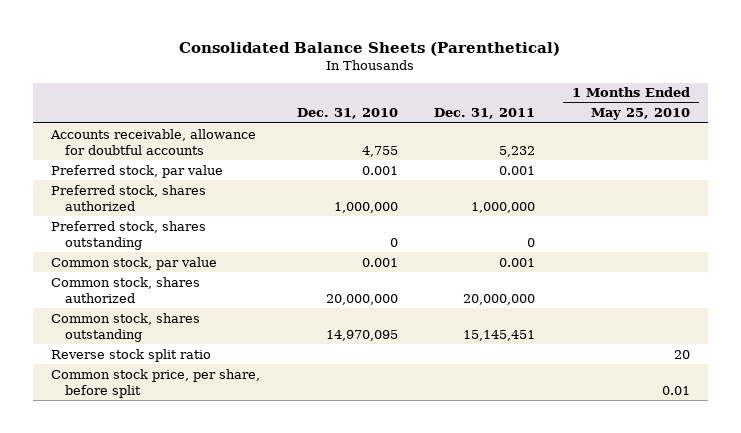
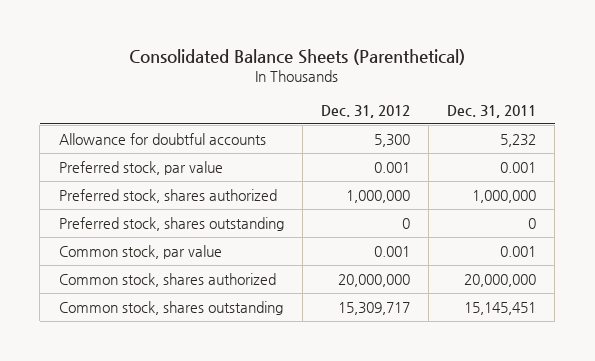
- | Dec. 31, 2010 | Dec. 31, 2011 | 1 Months Ended May 25, 2010
+ | Dec. 31, 2012 | Dec. 31, 2011
- Accounts receivable, allowance for doubtful accounts | 4,755 | 5,232 |
+ Allowance for doubtful accounts | 5,300 | 5,232
- Reverse stock split ratio | | | 20
- Common stock price, per share, before split | | | 0.01

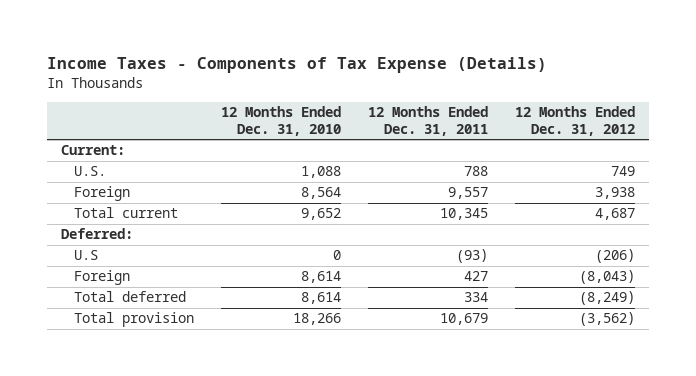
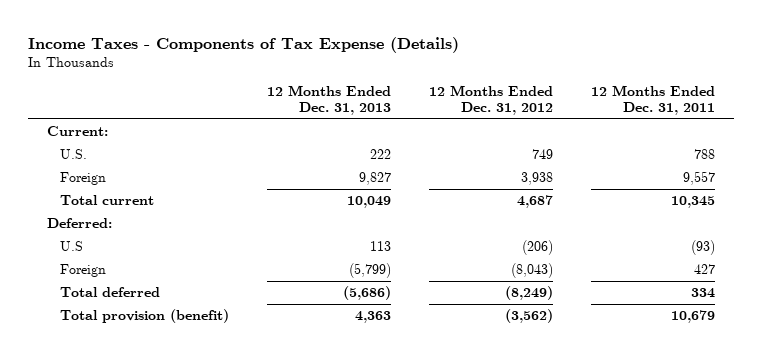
- | 12 Months Ended Dec. 31, 2010 | 12 Months Ended Dec. 31, 2011 | 12 Months Ended Dec. 31, 2012
+ | 12 Months Ended Dec. 31, 2013 | 12 Months Ended Dec. 31, 2012 | 12 Months Ended Dec. 31, 2011
- Total provision | 18,266 | 10,679 | (3,562)
+ Total provision (benefit) | 4,363 | (3,562) | 10,679

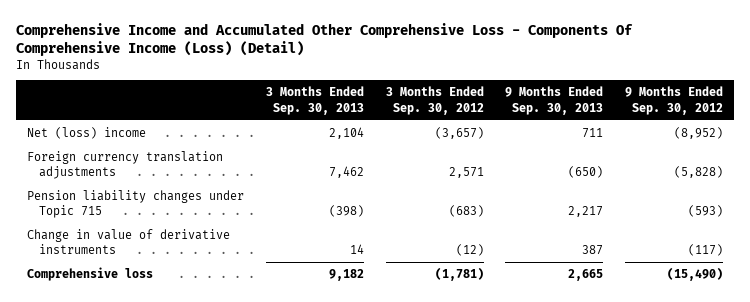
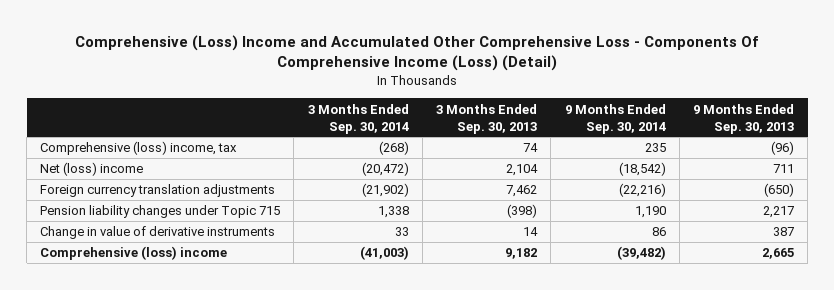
- Comprehensive Income and Accumulated Other Comprehensive Loss - Components Of Comprehensive Income (Loss) (Detail)
+ Comprehensive (Loss) Income and Accumulated Other Comprehensive Loss - Components Of Comprehensive Income (Loss) (Detail)
- | 3 Months Ended Sep. 30, 2013 | 3 Months Ended Sep. 30, 2012 | 9 Months Ended Sep. 30, 2013 | 9 Months Ended Sep. 30, 2012
+ | 3 Months Ended Sep. 30, 2014 | 3 Months Ended Sep. 30, 2013 | 9 Months Ended Sep. 30, 2014 | 9 Months Ended Sep. 30, 2013
+ Comprehensive (loss) income, tax | (268) | 74 | 235 | (96)
- Comprehensive loss | 9,182 | (1,781) | 2,665 | (15,490)
+ Comprehensive (loss) income | (41,003) | 9,182 | (39,482) | 2,665

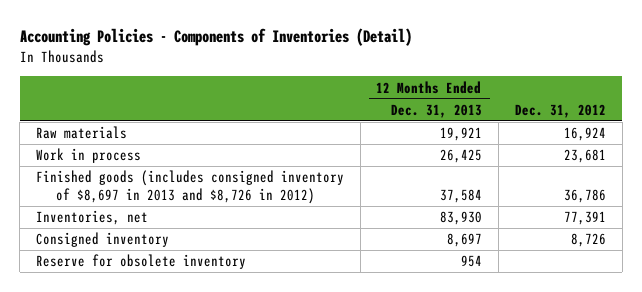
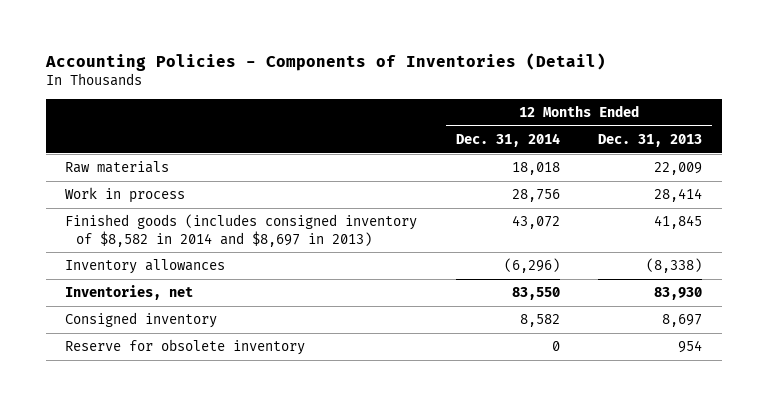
- | 12 Months Ended Dec. 31, 2013 | Dec. 31, 2012
+ | 12 Months Ended Dec. 31, 2014 | 12 Months Ended Dec. 31, 2013
- Raw materials | 19,921 | 16,924
- Work in process | 26,425 | 23,681
- Finished goods (includes consigned inventory of $8,697 in 2013 and $8,726 in 2012) | 37,584 | 36,786
+ Raw materials | 18,018 | 22,009
+ Work in process | 28,756 | 28,414
+ Finished goods (includes consigned inventory of $8,582 in 2014 and $8,697 in 2013) | 43,072 | 41,845
+ Inventory allowances | (6,296) | (8,338)

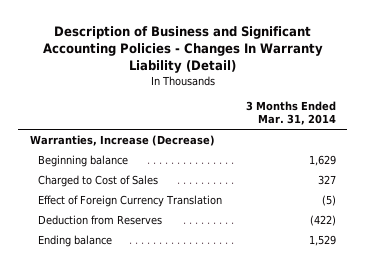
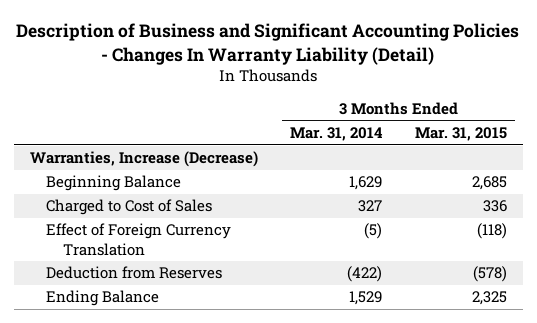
- | 3 Months Ended Mar. 31, 2014
+ | 3 Months Ended Mar. 31, 2014 | 3 Months Ended Mar. 31, 2015
- Beginning balance | 1,629
+ Beginning Balance | 1,629 | 2,685
- Ending balance | 1,529
+ Ending Balance | 1,529 | 2,325

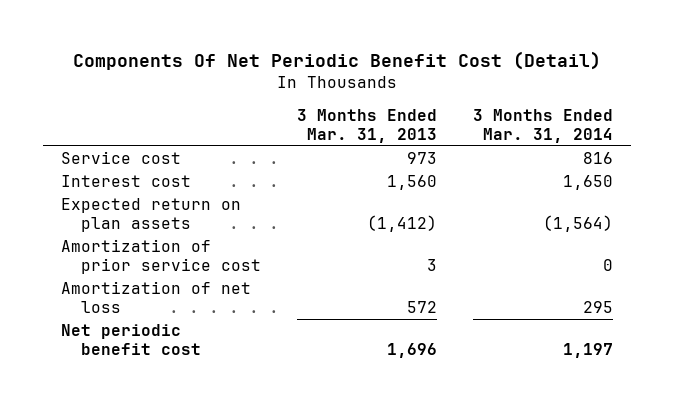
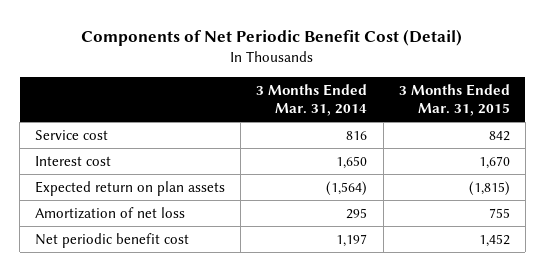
- Components Of Net Periodic Benefit Cost (Detail)
+ Components of Net Periodic Benefit Cost (Detail)
- | 3 Months Ended Mar. 31, 2013 | 3 Months Ended Mar. 31, 2014
+ | 3 Months Ended Mar. 31, 2014 | 3 Months Ended Mar. 31, 2015
- Amortization of prior service cost | 3 | 0

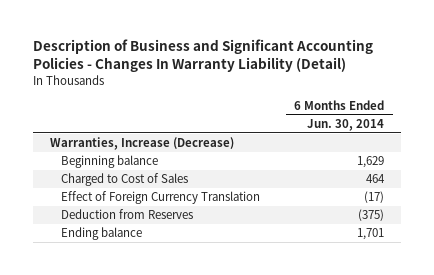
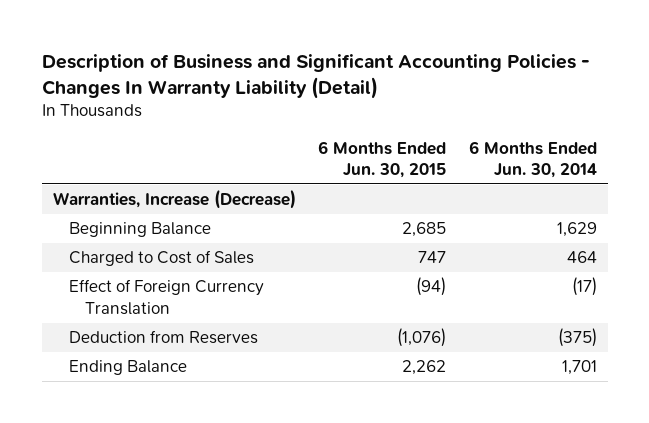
- | 6 Months Ended Jun. 30, 2014
+ | 6 Months Ended Jun. 30, 2015 | 6 Months Ended Jun. 30, 2014
- Beginning balance | 1,629
+ Beginning Balance | 2,685 | 1,629
- Ending balance | 1,701
+ Ending Balance | 2,262 | 1,701

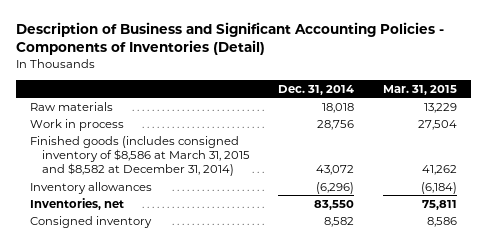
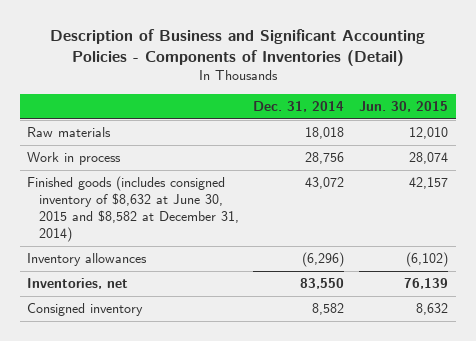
- | Dec. 31, 2014 | Mar. 31, 2015
+ | Dec. 31, 2014 | Jun. 30, 2015
- Finished goods (includes consigned inventory of $8,586 at March 31, 2015 and $8,582 at December 31, 2014) | 43,072 | 41,262
+ Finished goods (includes consigned inventory of $8,632 at June 30, 2015 and $8,582 at December 31, 2014) | 43,072 | 42,157

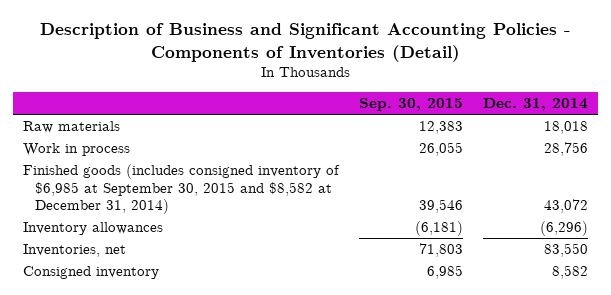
- | Dec. 31, 2014 | Jun. 30, 2015
+ | Sep. 30, 2015 | Dec. 31, 2014
- Finished goods (includes consigned inventory of $8,632 at June 30, 2015 and $8,582 at December 31, 2014) | 43,072 | 42,157
+ Finished goods (includes consigned inventory of $6,985 at September 30, 2015 and $8,582 at December 31, 2014) | 39,546 | 43,072

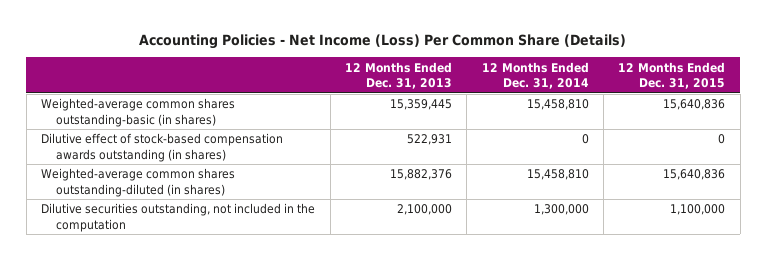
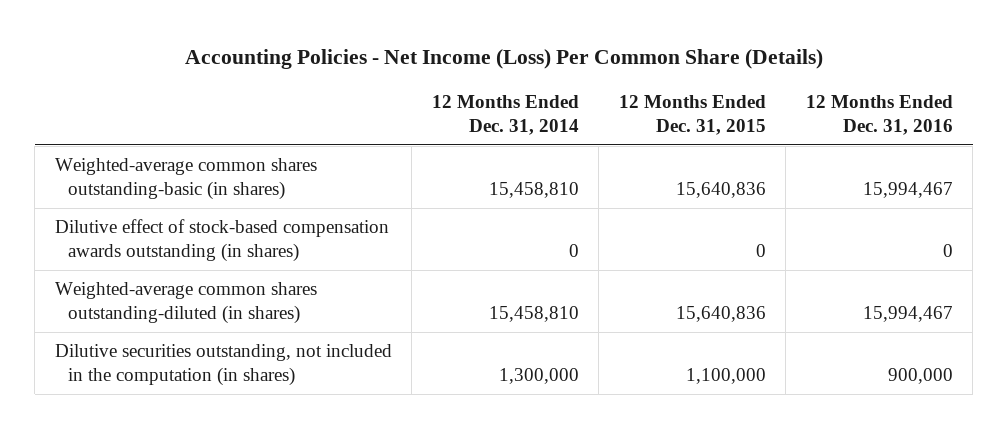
- | 12 Months Ended Dec. 31, 2013 | 12 Months Ended Dec. 31, 2014 | 12 Months Ended Dec. 31, 2015
+ | 12 Months Ended Dec. 31, 2014 | 12 Months Ended Dec. 31, 2015 | 12 Months Ended Dec. 31, 2016
- Dilutive securities outstanding, not included in the computation | 2,100,000 | 1,300,000 | 1,100,000
+ Dilutive securities outstanding, not included in the computation (in shares) | 1,300,000 | 1,100,000 | 900,000

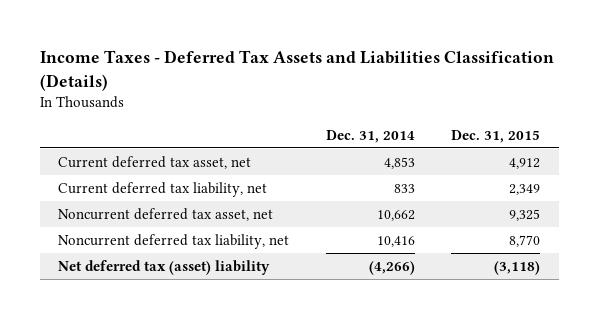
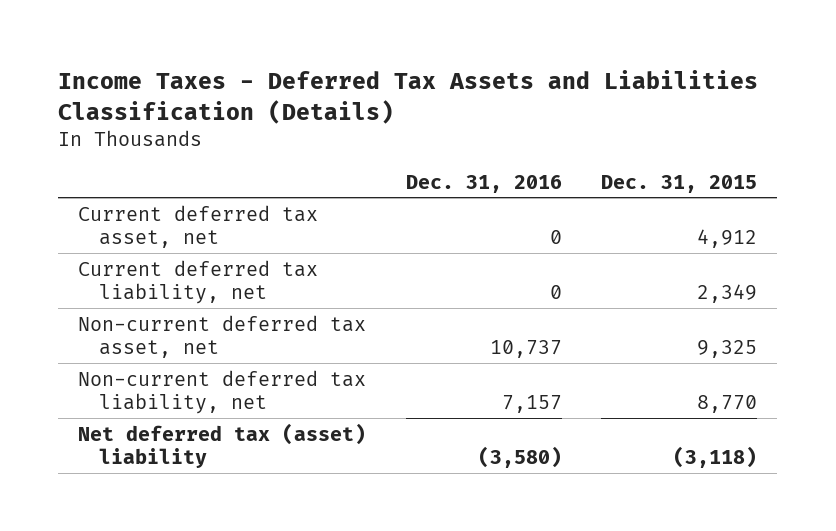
- | Dec. 31, 2014 | Dec. 31, 2015
+ | Dec. 31, 2016 | Dec. 31, 2015
- Noncurrent deferred tax asset, net | 10,662 | 9,325
- Noncurrent deferred tax liability, net | 10,416 | 8,770
+ Non-current deferred tax asset, net | 10,737 | 9,325
+ Non-current deferred tax liability, net | 7,157 | 8,770

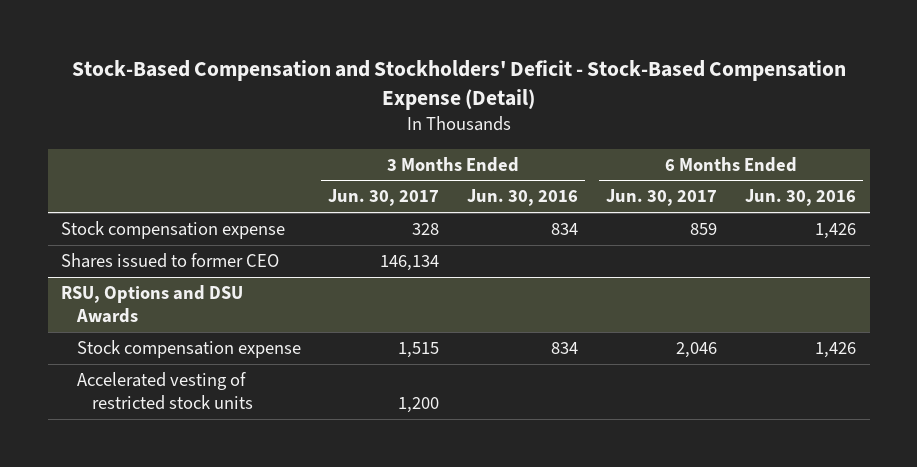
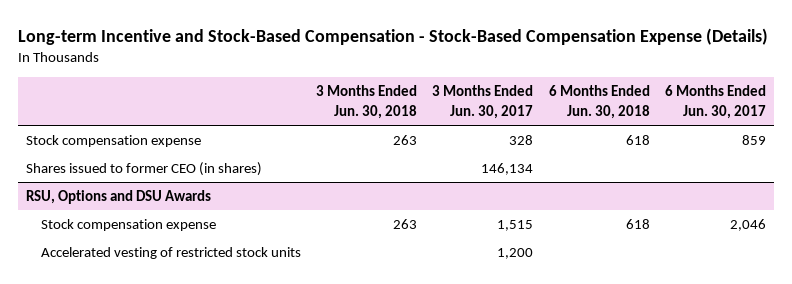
- Stock-Based Compensation and Stockholders' Deficit - Stock-Based Compensation Expense (Detail)
+ Long-term Incentive and Stock-Based Compensation - Stock-Based Compensation Expense (Details)
- | 3 Months Ended Jun. 30, 2017 | 3 Months Ended Jun. 30, 2016 | 6 Months Ended Jun. 30, 2017 | 6 Months Ended Jun. 30, 2016
+ | 3 Months Ended Jun. 30, 2018 | 3 Months Ended Jun. 30, 2017 | 6 Months Ended Jun. 30, 2018 | 6 Months Ended Jun. 30, 2017
- Shares issued to former CEO | 146,134 | | |
+ Shares issued to former CEO (in shares) | | 146,134 | |

